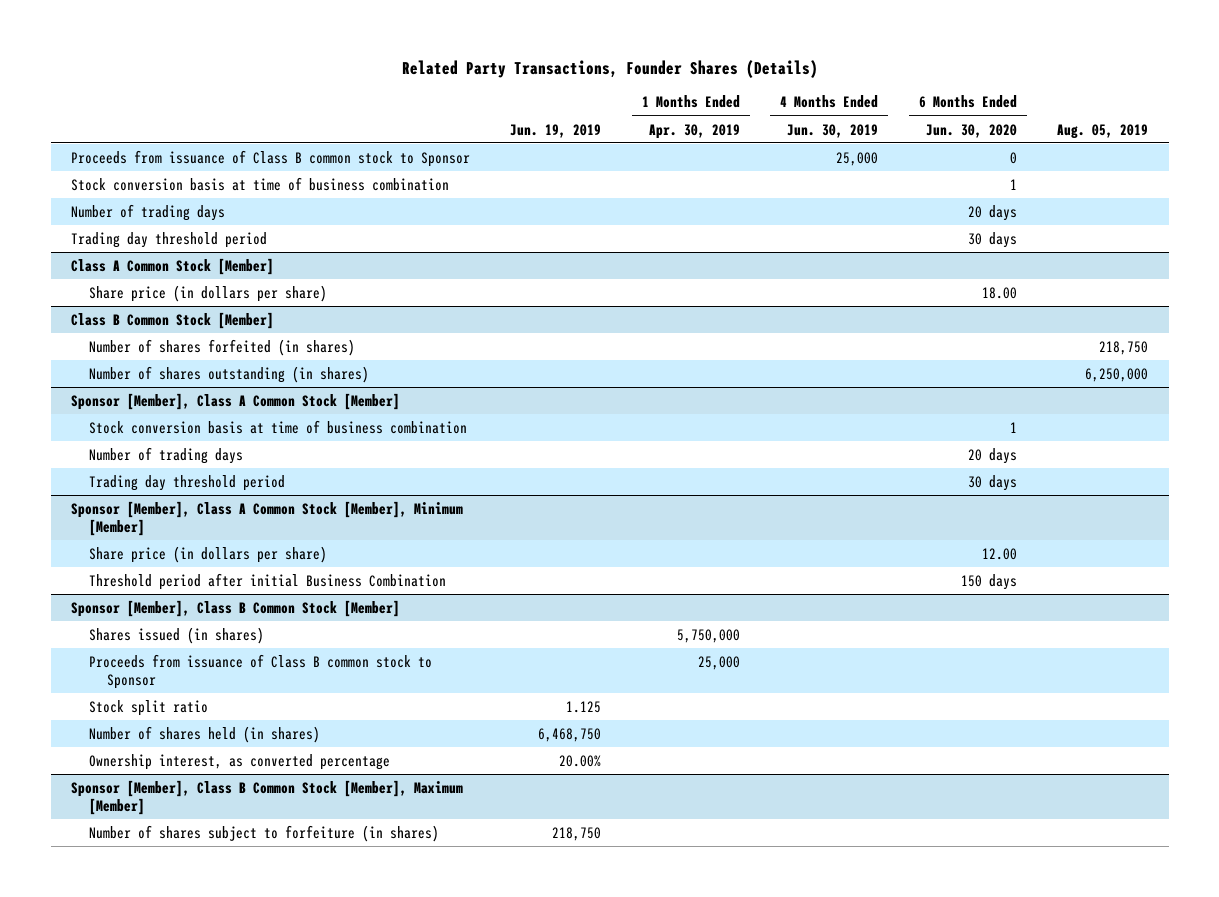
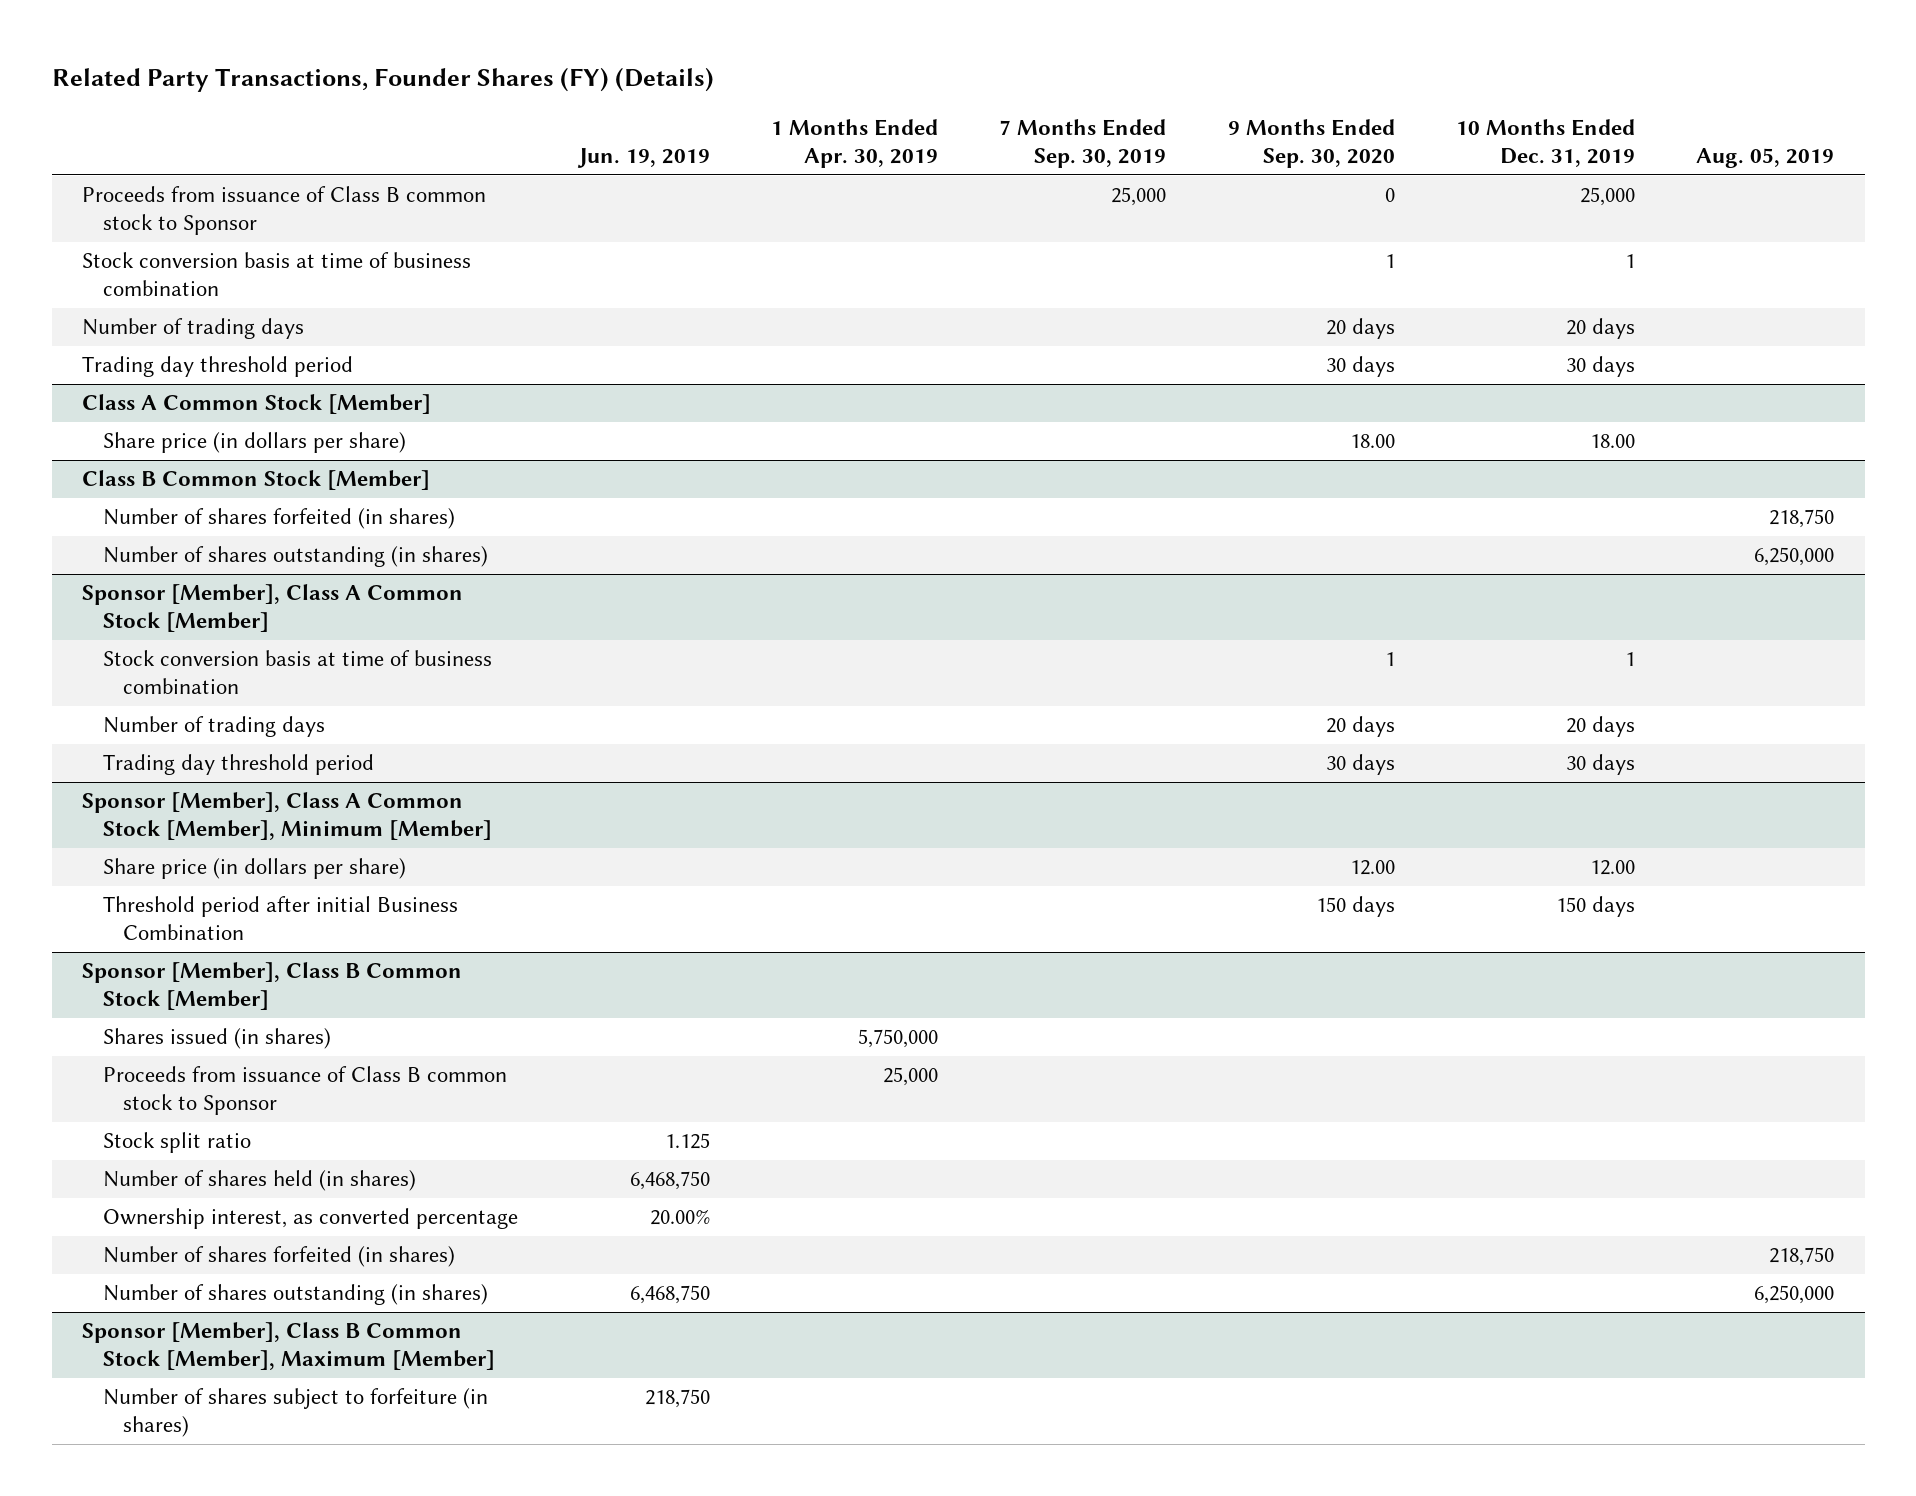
- Related Party Transactions, Founder Shares (Details)
+ Related Party Transactions, Founder Shares (FY) (Details)
- | Jun. 19, 2019 | 1 Months Ended Apr. 30, 2019 | 4 Months Ended Jun. 30, 2019 | 6 Months Ended Jun. 30, 2020 | Aug. 05, 2019
+ | Jun. 19, 2019 | 1 Months Ended Apr. 30, 2019 | 7 Months Ended Sep. 30, 2019 | 9 Months Ended Sep. 30, 2020 | 10 Months Ended Dec. 31, 2019 | Aug. 05, 2019
@ Sponsor [Member], Class B Common Stock [Member]
+ Number of shares forfeited (in shares) | | | | | | 218,750
+ Number of shares outstanding (in shares) | 6,468,750 | | | | | 6,250,000

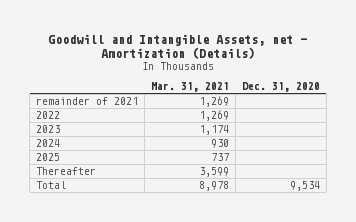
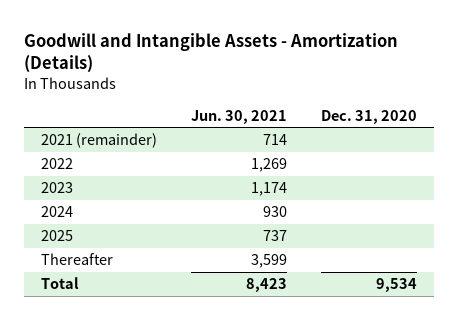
- Goodwill and Intangible Assets, net - Amortization (Details)
+ Goodwill and Intangible Assets - Amortization (Details)
- | Mar. 31, 2021 | Dec. 31, 2020
+ | Jun. 30, 2021 | Dec. 31, 2020
- remainder of 2021 | 1,269 |
+ 2021 (remainder) | 714 |

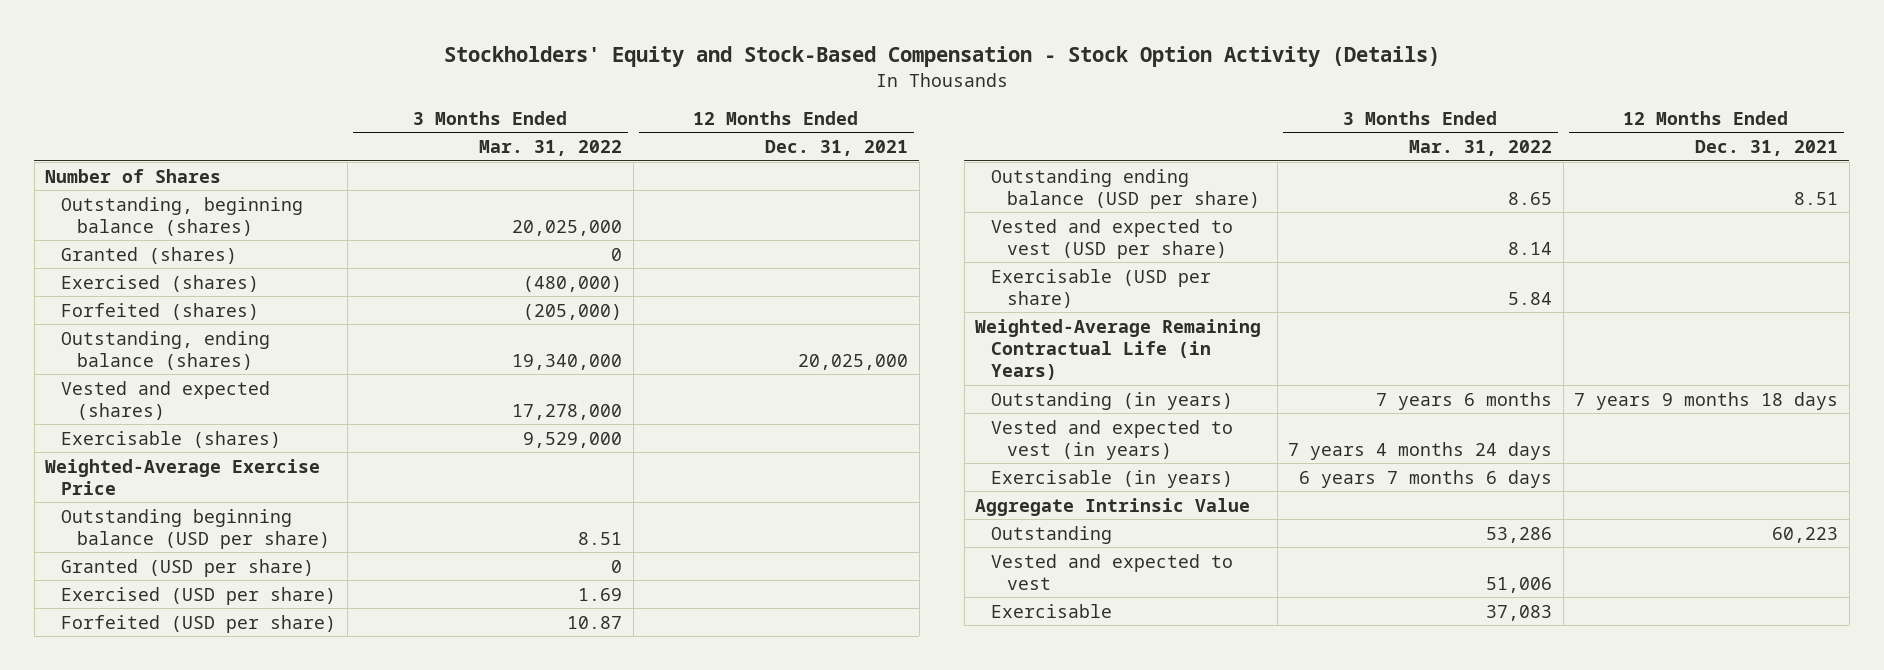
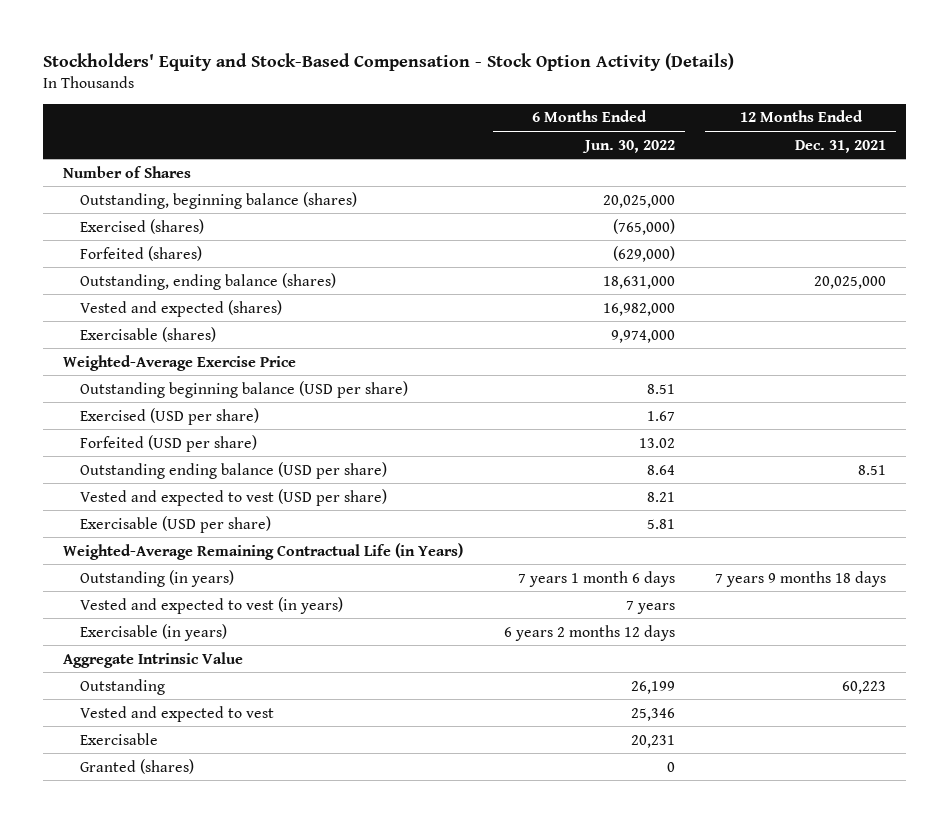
- | 3 Months Ended Mar. 31, 2022 | 12 Months Ended Dec. 31, 2021
+ | 6 Months Ended Jun. 30, 2022 | 12 Months Ended Dec. 31, 2021
- Granted (USD per share) | 0 |
moved down: Granted (shares) | 0 |

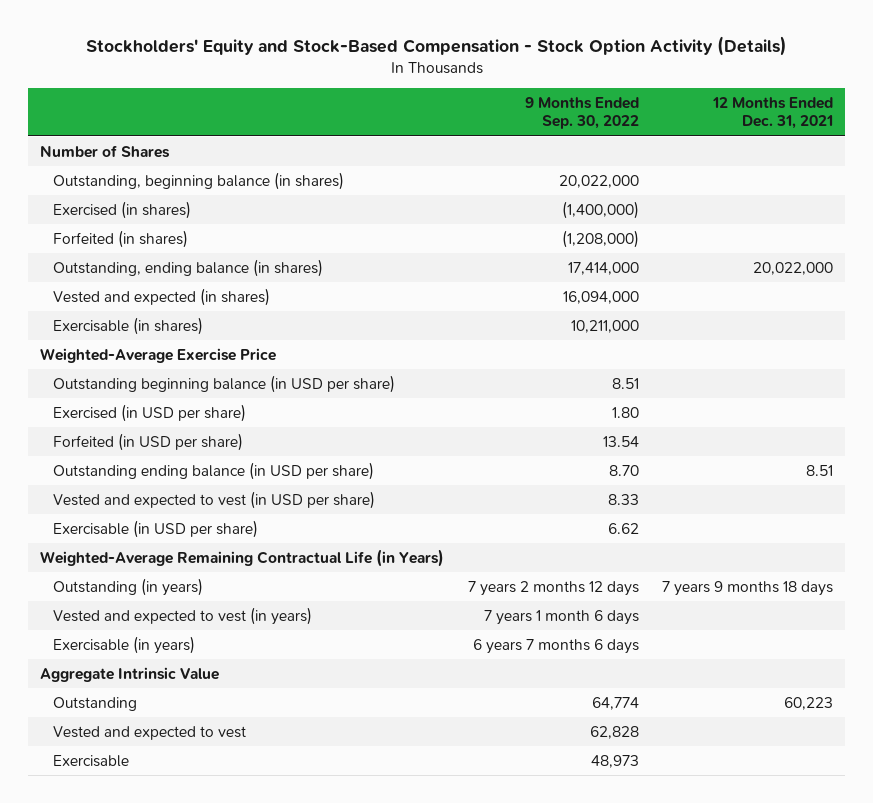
- | 6 Months Ended Jun. 30, 2022 | 12 Months Ended Dec. 31, 2021
+ | 9 Months Ended Sep. 30, 2022 | 12 Months Ended Dec. 31, 2021
- Outstanding, beginning balance (shares) | 20,025,000 |
- Exercised (shares) | (765,000) |
- Forfeited (shares) | (629,000) |
- Outstanding, ending balance (shares) | 18,631,000 | 20,025,000
- Vested and expected (shares) | 16,982,000 |
- Exercisable (shares) | 9,974,000 |
+ Outstanding, beginning balance (in shares) | 20,022,000 |
+ Exercised (in shares) | (1,400,000) |
+ Forfeited (in shares) | (1,208,000) |
+ Outstanding, ending balance (in shares) | 17,414,000 | 20,022,000
+ Vested and expected (in shares) | 16,094,000 |
+ Exercisable (in shares) | 10,211,000 |
- Outstanding beginning balance (USD per share) | 8.51 |
- Exercised (USD per share) | 1.67 |
- Forfeited (USD per share) | 13.02 |
- Outstanding ending balance (USD per share) | 8.64 | 8.51
- Vested and expected to vest (USD per share) | 8.21 |
- Exercisable (USD per share) | 5.81 |
+ Outstanding beginning balance (in USD per share) | 8.51 |
+ Exercised (in USD per share) | 1.80 |
+ Forfeited (in USD per share) | 13.54 |
+ Outstanding ending balance (in USD per share) | 8.70 | 8.51
+ Vested and expected to vest (in USD per share) | 8.33 |
+ Exercisable (in USD per share) | 6.62 |
- Granted (shares) | 0 |

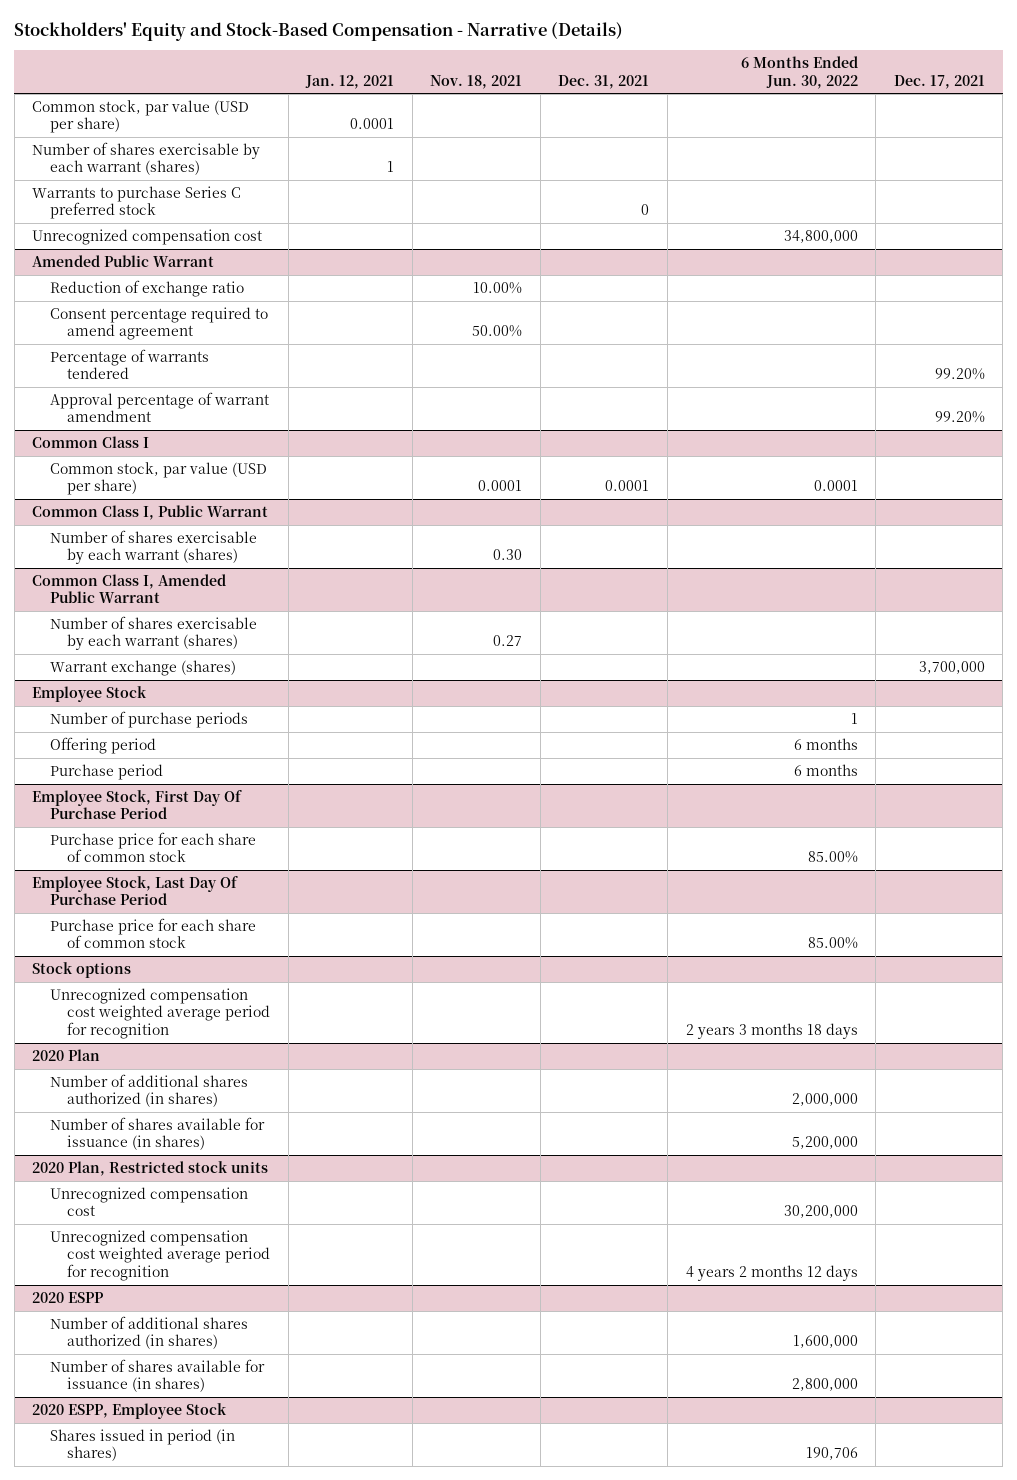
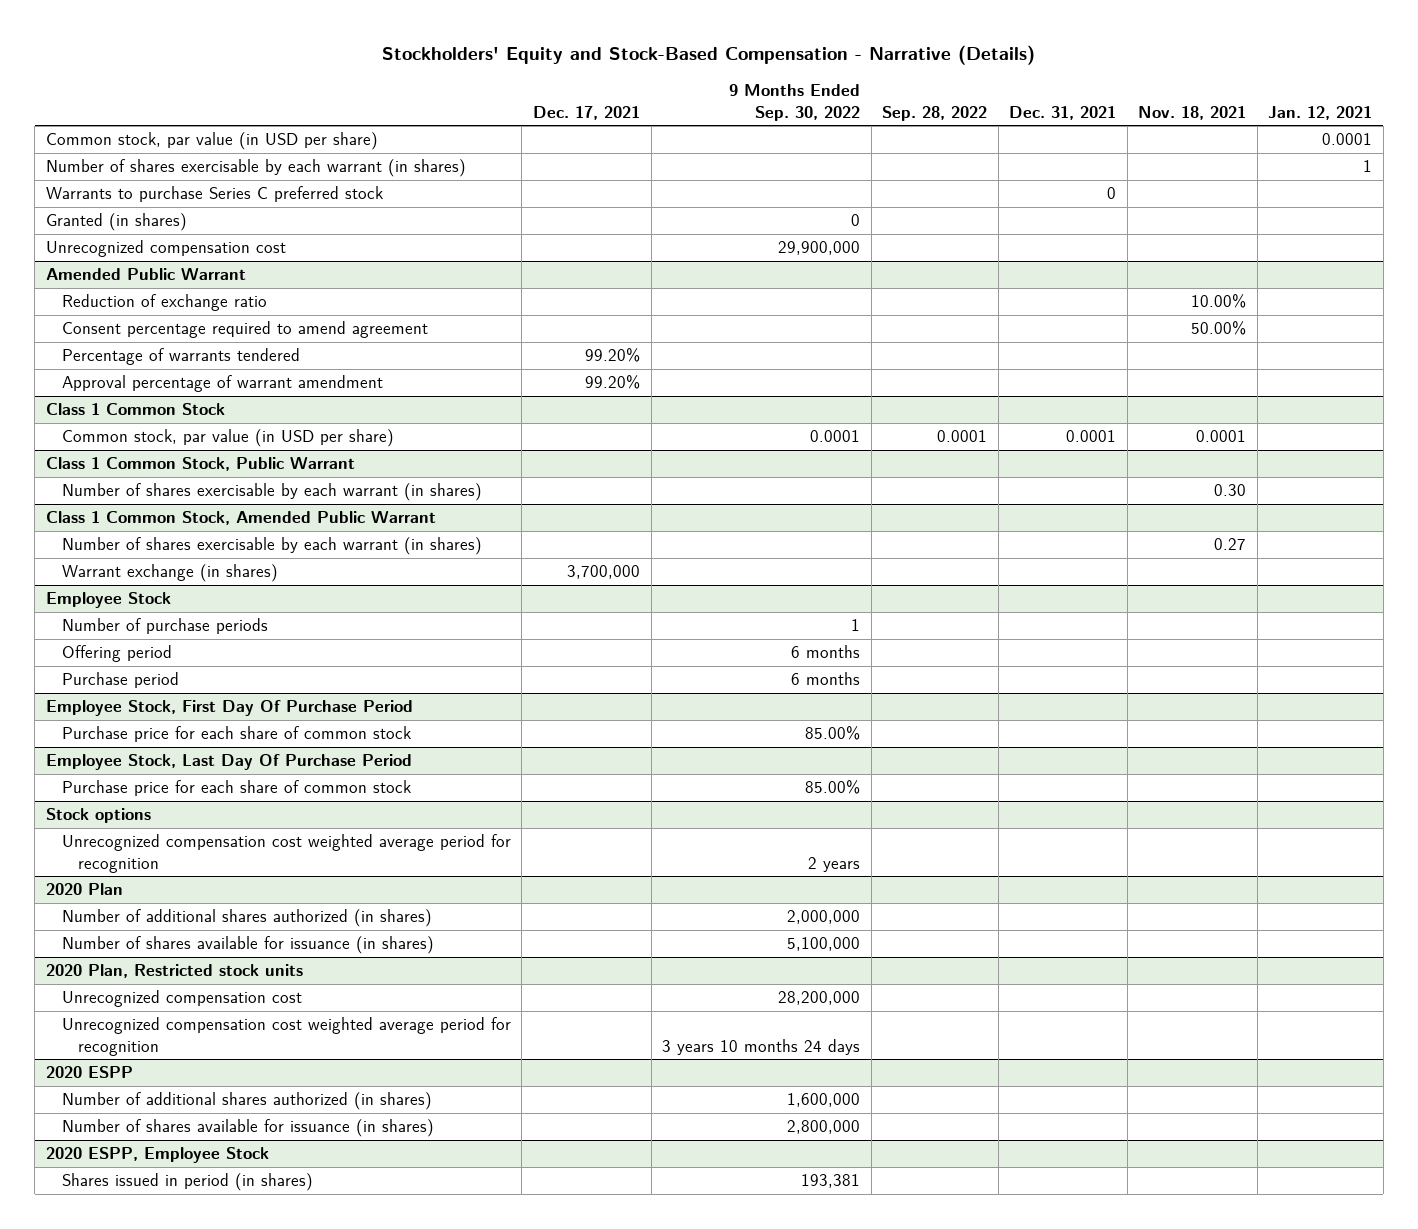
- | Jan. 12, 2021 | Nov. 18, 2021 | Dec. 31, 2021 | 6 Months Ended Jun. 30, 2022 | Dec. 17, 2021
+ | Dec. 17, 2021 | 9 Months Ended Sep. 30, 2022 | Sep. 28, 2022 | Dec. 31, 2021 | Nov. 18, 2021 | Jan. 12, 2021
- Common stock, par value (USD per share) | 0.0001 | | | |
- Number of shares exercisable by each warrant (shares) | 1 | | | |
+ Common stock, par value (in USD per share) | | | | | | 0.0001
+ Number of shares exercisable by each warrant (in shares) | | | | | | 1
+ Granted (in shares) | | 0 | | | |
- Common Class I
- Common stock, par value (USD per share) | | 0.0001 | 0.0001 | 0.0001 |
- Common Class I, Public Warrant
- Number of shares exercisable by each warrant (shares) | | 0.30 | | |
- Common Class I, Amended Public Warrant
- Number of shares exercisable by each warrant (shares) | | 0.27 | | |
- Warrant exchange (shares) | | | | | 3,700,000
+ Class 1 Common Stock
+ Common stock, par value (in USD per share) | | 0.0001 | 0.0001 | 0.0001 | 0.0001 |
+ Class 1 Common Stock, Public Warrant
+ Number of shares exercisable by each warrant (in shares) | | | | | 0.30 |
+ Class 1 Common Stock, Amended Public Warrant
+ Number of shares exercisable by each warrant (in shares) | | | | | 0.27 |
+ Warrant exchange (in shares) | 3,700,000 | | | | |

